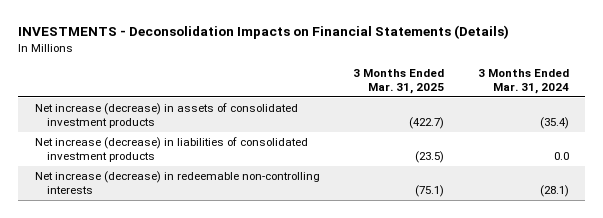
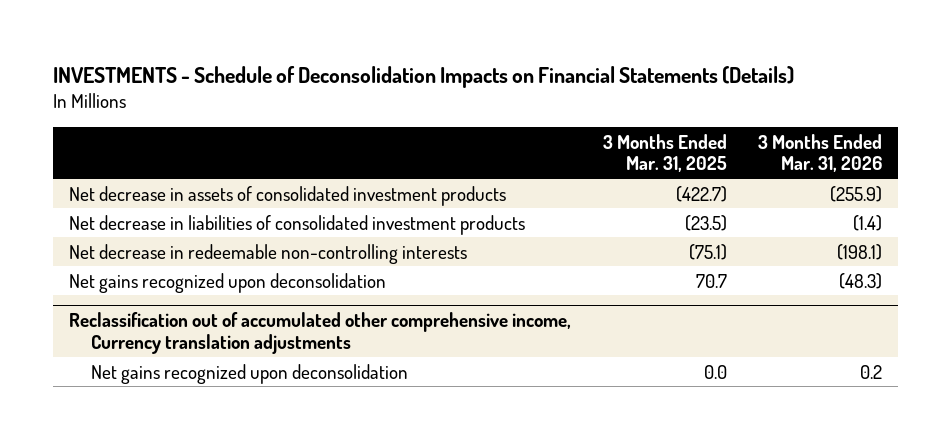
- INVESTMENTS - Deconsolidation Impacts on Financial Statements (Details)
+ INVESTMENTS - Schedule of Deconsolidation Impacts on Financial Statements (Details)
- | 3 Months Ended Mar. 31, 2025 | 3 Months Ended Mar. 31, 2024
+ | 3 Months Ended Mar. 31, 2025 | 3 Months Ended Mar. 31, 2026
- Net increase (decrease) in assets of consolidated investment products | (422.7) | (35.4)
- Net increase (decrease) in liabilities of consolidated investment products | (23.5) | 0.0
- Net increase (decrease) in redeemable non-controlling interests | (75.1) | (28.1)
+ Net decrease in assets of consolidated investment products | (422.7) | (255.9)
+ Net decrease in liabilities of consolidated investment products | (23.5) | (1.4)
+ Net decrease in redeemable non-controlling interests | (75.1) | (198.1)
+ Net gains recognized upon deconsolidation | 70.7 | (48.3)
+ Reclassification out of accumulated other comprehensive income, Currency translation adjustments
+ Net gains recognized upon deconsolidation | 0.0 | 0.2

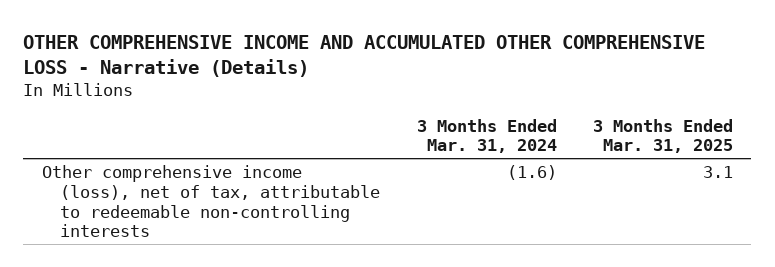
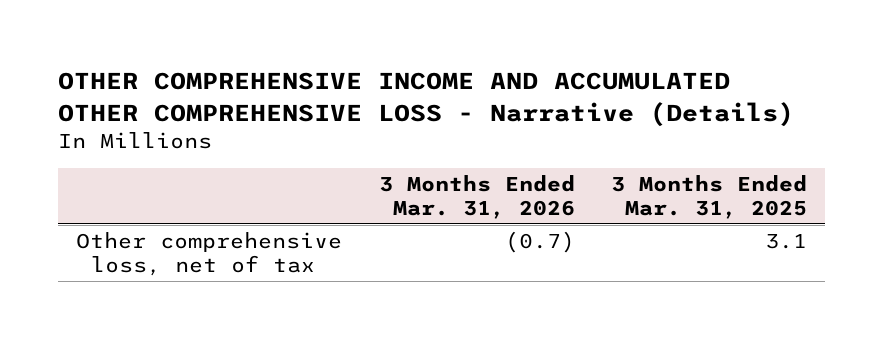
- | 3 Months Ended Mar. 31, 2024 | 3 Months Ended Mar. 31, 2025
+ | 3 Months Ended Mar. 31, 2026 | 3 Months Ended Mar. 31, 2025
- Other comprehensive income (loss), net of tax, attributable to redeemable non-controlling interests | (1.6) | 3.1
+ Other comprehensive loss, net of tax | (0.7) | 3.1

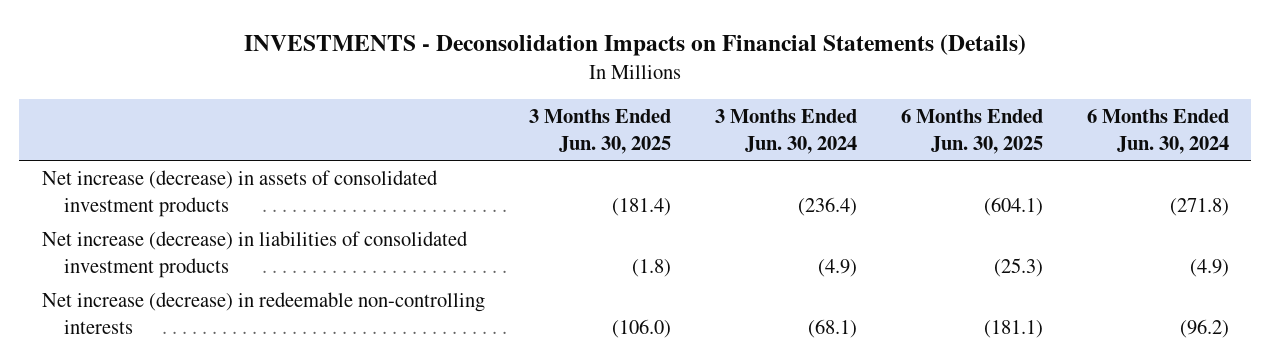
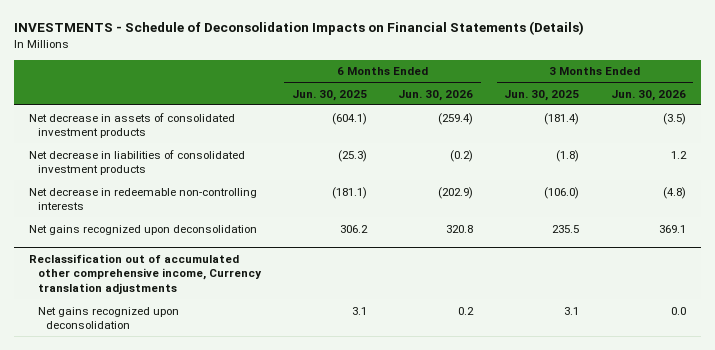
- INVESTMENTS - Deconsolidation Impacts on Financial Statements (Details)
+ INVESTMENTS - Schedule of Deconsolidation Impacts on Financial Statements (Details)
- | 3 Months Ended Jun. 30, 2025 | 3 Months Ended Jun. 30, 2024 | 6 Months Ended Jun. 30, 2025 | 6 Months Ended Jun. 30, 2024
+ | 6 Months Ended Jun. 30, 2025 | 6 Months Ended Jun. 30, 2026 | 3 Months Ended Jun. 30, 2025 | 3 Months Ended Jun. 30, 2026
- Net increase (decrease) in assets of consolidated investment products | (181.4) | (236.4) | (604.1) | (271.8)
- Net increase (decrease) in liabilities of consolidated investment products | (1.8) | (4.9) | (25.3) | (4.9)
- Net increase (decrease) in redeemable non-controlling interests | (106.0) | (68.1) | (181.1) | (96.2)
+ Net decrease in assets of consolidated investment products | (604.1) | (259.4) | (181.4) | (3.5)
+ Net decrease in liabilities of consolidated investment products | (25.3) | (0.2) | (1.8) | 1.2
+ Net decrease in redeemable non-controlling interests | (181.1) | (202.9) | (106.0) | (4.8)
+ Net gains recognized upon deconsolidation | 306.2 | 320.8 | 235.5 | 369.1
+ Reclassification out of accumulated other comprehensive income, Currency translation adjustments
+ Net gains recognized upon deconsolidation | 3.1 | 0.2 | 3.1 | 0.0

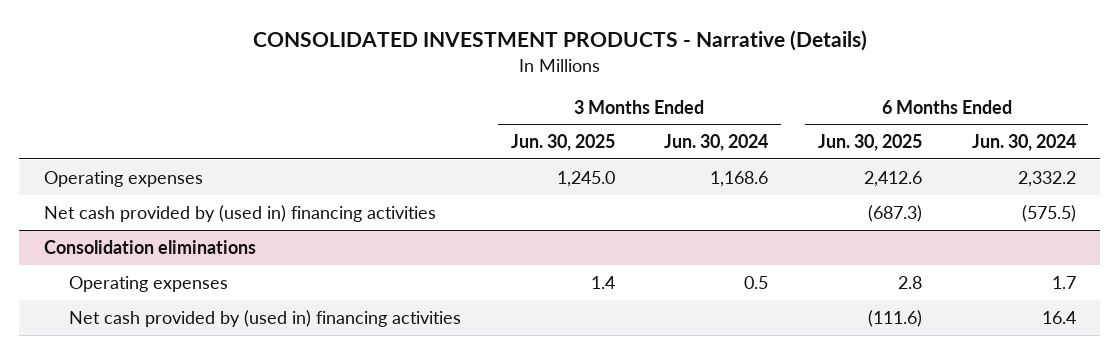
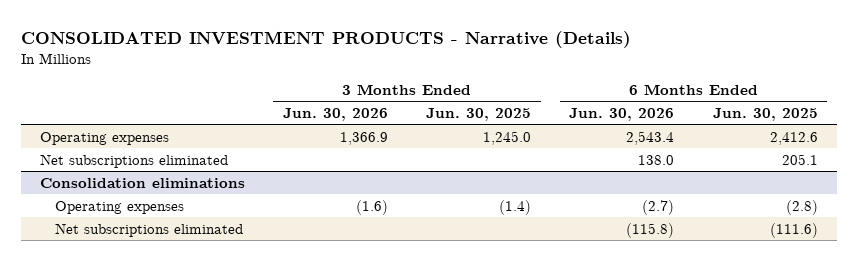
- | 3 Months Ended Jun. 30, 2025 | 3 Months Ended Jun. 30, 2024 | 6 Months Ended Jun. 30, 2025 | 6 Months Ended Jun. 30, 2024
+ | 3 Months Ended Jun. 30, 2026 | 3 Months Ended Jun. 30, 2025 | 6 Months Ended Jun. 30, 2026 | 6 Months Ended Jun. 30, 2025
- Net cash provided by (used in) financing activities | | | (687.3) | (575.5)
+ Net subscriptions eliminated | | | 138.0 | 205.1
@ Consolidation eliminations
- Operating expenses | 1.4 | 0.5 | 2.8 | 1.7
- Net cash provided by (used in) financing activities | | | (111.6) | 16.4
+ Operating expenses | (1.6) | (1.4) | (2.7) | (2.8)
+ Net subscriptions eliminated | | | (115.8) | (111.6)

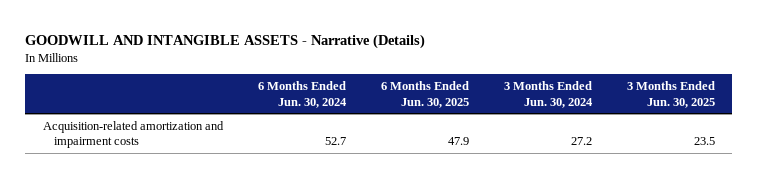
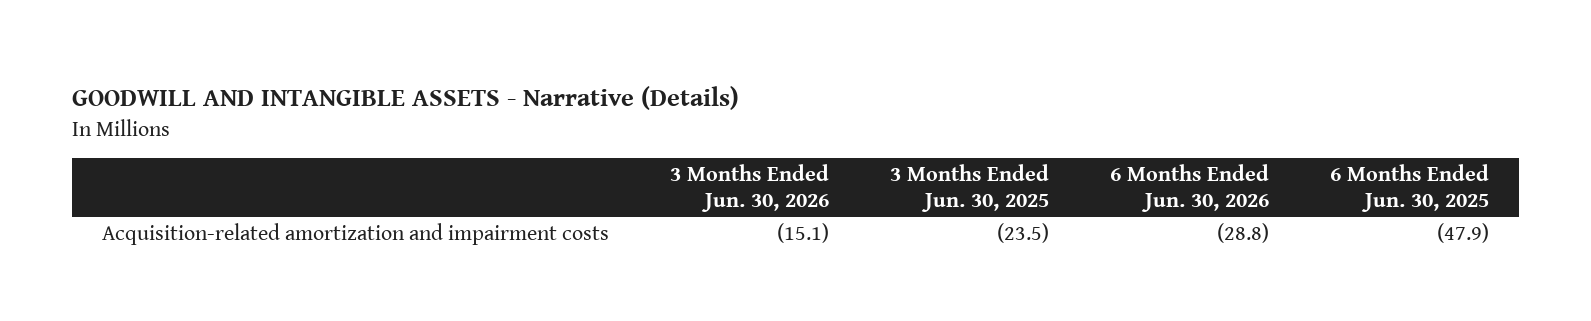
- | 6 Months Ended Jun. 30, 2024 | 6 Months Ended Jun. 30, 2025 | 3 Months Ended Jun. 30, 2024 | 3 Months Ended Jun. 30, 2025
+ | 3 Months Ended Jun. 30, 2026 | 3 Months Ended Jun. 30, 2025 | 6 Months Ended Jun. 30, 2026 | 6 Months Ended Jun. 30, 2025
- Acquisition-related amortization and impairment costs | 52.7 | 47.9 | 27.2 | 23.5
+ Acquisition-related amortization and impairment costs | (15.1) | (23.5) | (28.8) | (47.9)

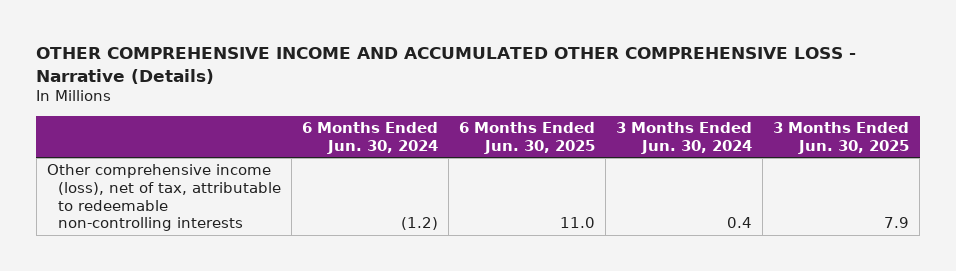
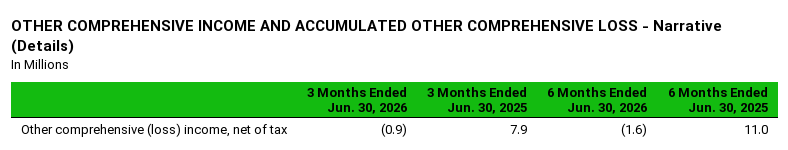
- | 6 Months Ended Jun. 30, 2024 | 6 Months Ended Jun. 30, 2025 | 3 Months Ended Jun. 30, 2024 | 3 Months Ended Jun. 30, 2025
+ | 3 Months Ended Jun. 30, 2026 | 3 Months Ended Jun. 30, 2025 | 6 Months Ended Jun. 30, 2026 | 6 Months Ended Jun. 30, 2025
- Other comprehensive income (loss), net of tax, attributable to redeemable non-controlling interests | (1.2) | 11.0 | 0.4 | 7.9
+ Other comprehensive (loss) income, net of tax | (0.9) | 7.9 | (1.6) | 11.0

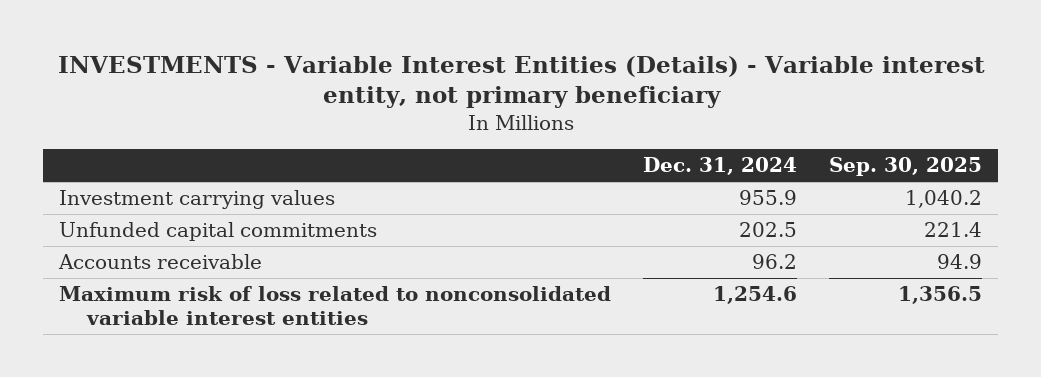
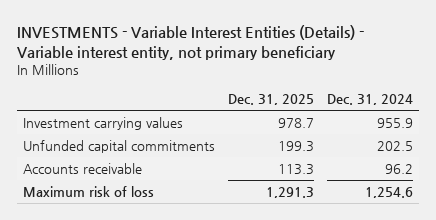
- | Dec. 31, 2024 | Sep. 30, 2025
+ | Dec. 31, 2025 | Dec. 31, 2024
- Maximum risk of loss related to nonconsolidated variable interest entities | 1,254.6 | 1,356.5
+ Maximum risk of loss | 1,291.3 | 1,254.6

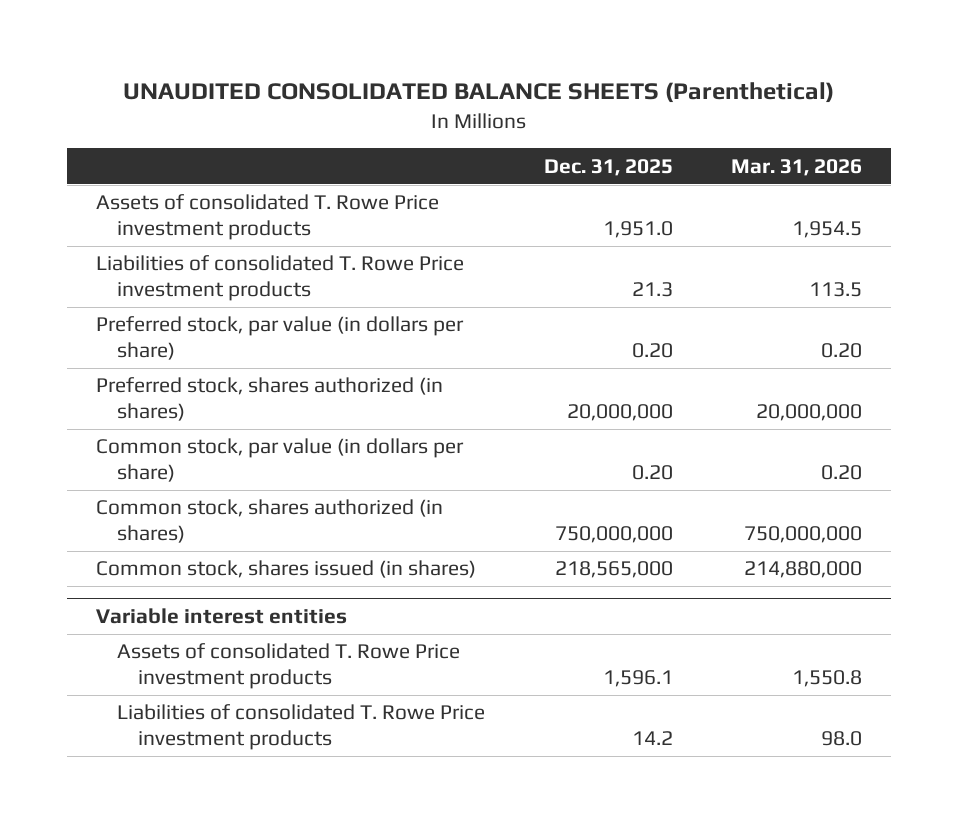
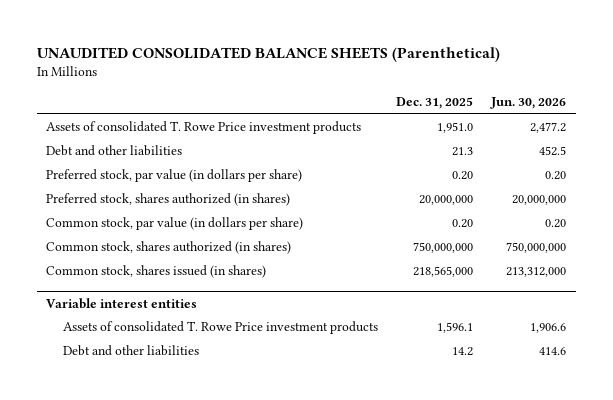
- | Dec. 31, 2025 | Mar. 31, 2026
+ | Dec. 31, 2025 | Jun. 30, 2026
- Liabilities of consolidated T. Rowe Price investment products | 21.3 | 113.5
+ Debt and other liabilities | 21.3 | 452.5
@ Variable interest entities
- Liabilities of consolidated T. Rowe Price investment products | 14.2 | 98.0
+ Debt and other liabilities | 14.2 | 414.6

